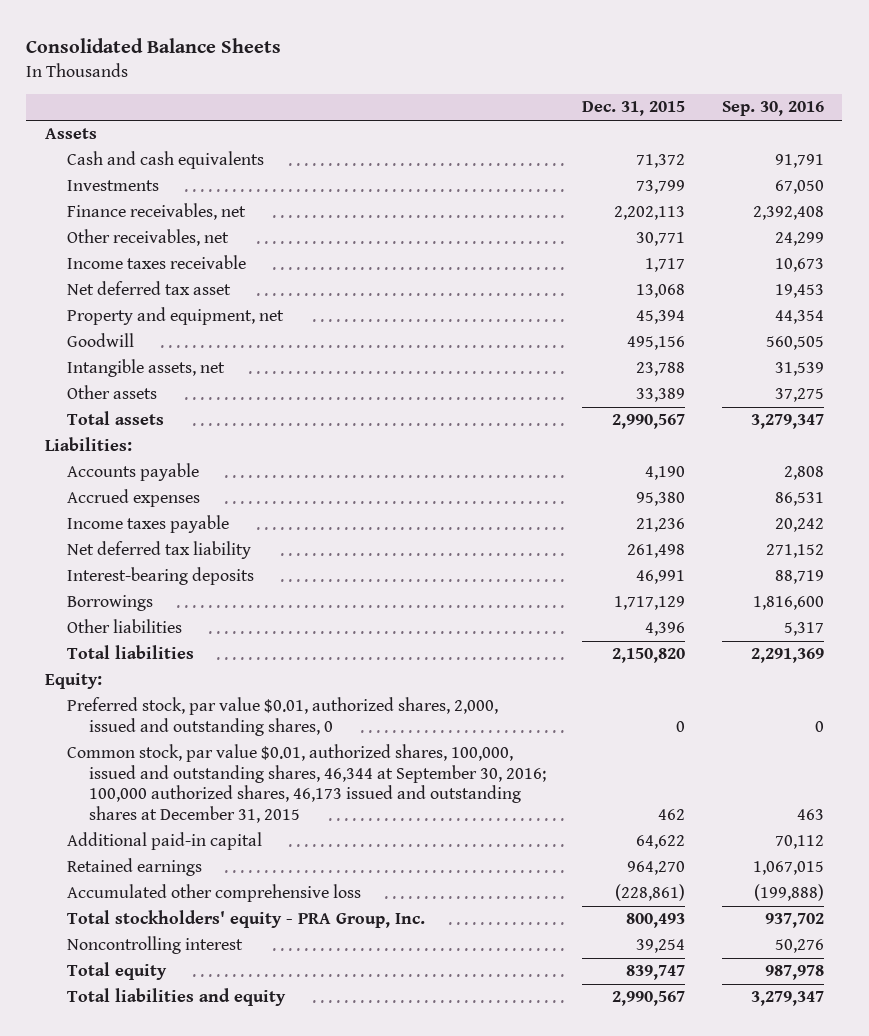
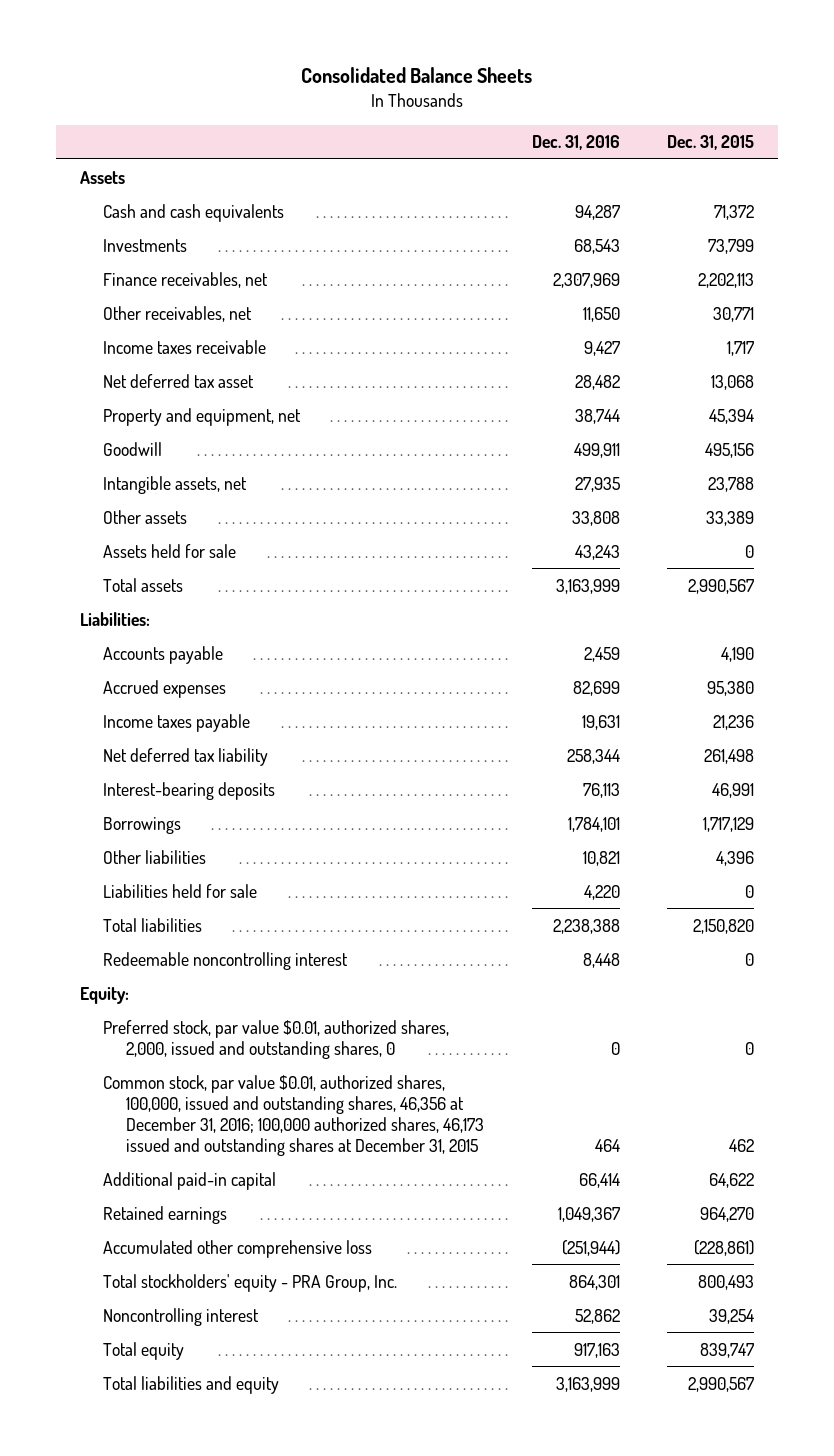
- | Dec. 31, 2015 | Sep. 30, 2016
+ | Dec. 31, 2016 | Dec. 31, 2015
+ Assets held for sale | 43,243 | 0
+ Liabilities held for sale | 4,220 | 0
+ Redeemable noncontrolling interest | 8,448 | 0
- Common stock, par value $0.01, authorized shares, 100,000, issued and outstanding shares, 46,344 at September 30, 2016; 100,000 authorized shares, 46,173 issued and outstanding shares at December 31, 2015 | 462 | 463
+ Common stock, par value $0.01, authorized shares, 100,000, issued and outstanding shares, 46,356 at December 31, 2016; 100,000 authorized shares, 46,173 issued and outstanding shares at December 31, 2015 | 464 | 462

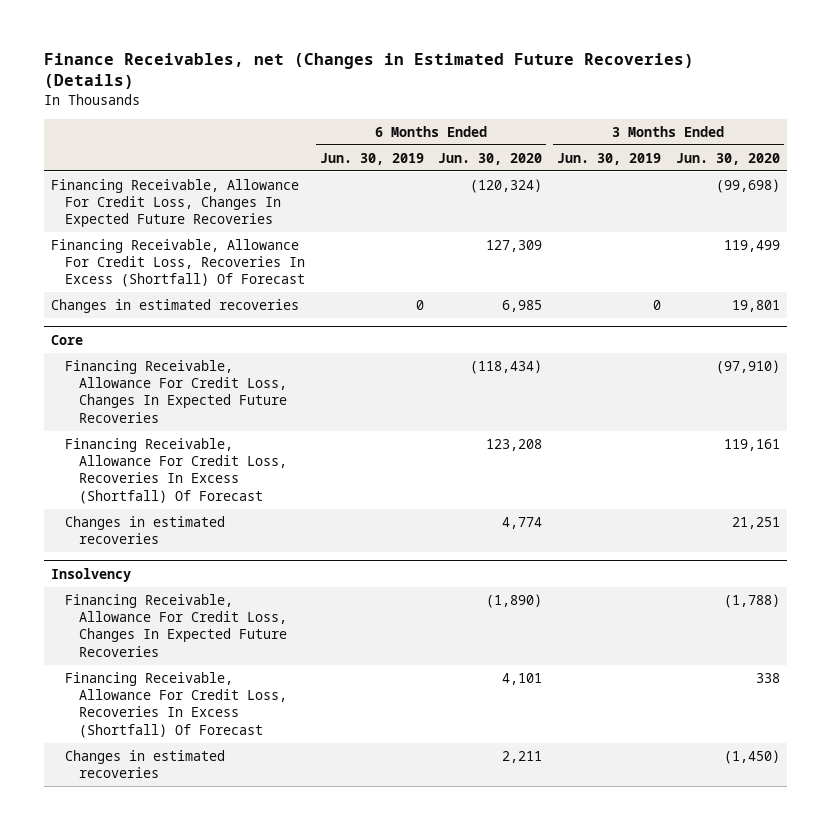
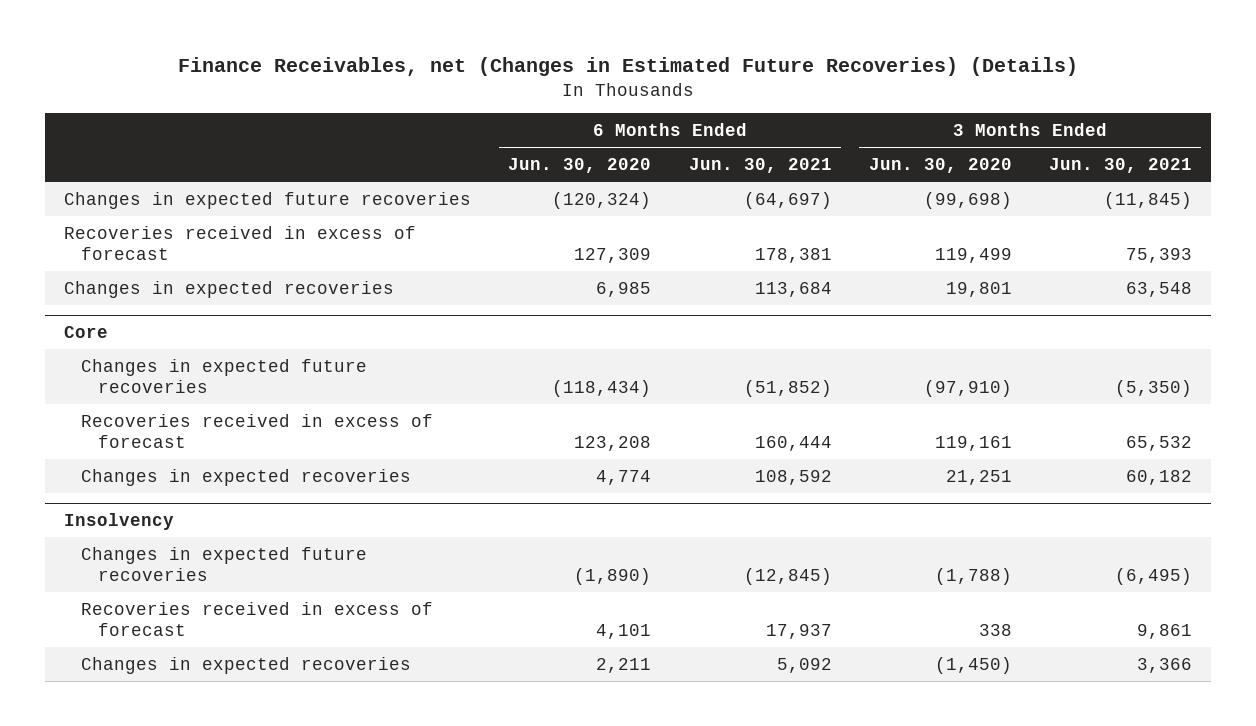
- | 6 Months Ended Jun. 30, 2019 | 6 Months Ended Jun. 30, 2020 | 3 Months Ended Jun. 30, 2019 | 3 Months Ended Jun. 30, 2020
+ | 6 Months Ended Jun. 30, 2020 | 6 Months Ended Jun. 30, 2021 | 3 Months Ended Jun. 30, 2020 | 3 Months Ended Jun. 30, 2021
- Financing Receivable, Allowance For Credit Loss, Changes In Expected Future Recoveries | | (120,324) | | (99,698)
- Financing Receivable, Allowance For Credit Loss, Recoveries In Excess (Shortfall) Of Forecast | | 127,309 | | 119,499
- Changes in estimated recoveries | 0 | 6,985 | 0 | 19,801
+ Changes in expected future recoveries | (120,324) | (64,697) | (99,698) | (11,845)
+ Recoveries received in excess of forecast | 127,309 | 178,381 | 119,499 | 75,393
+ Changes in expected recoveries | 6,985 | 113,684 | 19,801 | 63,548
@ Core
- Financing Receivable, Allowance For Credit Loss, Changes In Expected Future Recoveries | | (118,434) | | (97,910)
- Financing Receivable, Allowance For Credit Loss, Recoveries In Excess (Shortfall) Of Forecast | | 123,208 | | 119,161
- Changes in estimated recoveries | | 4,774 | | 21,251
+ Changes in expected future recoveries | (118,434) | (51,852) | (97,910) | (5,350)
+ Recoveries received in excess of forecast | 123,208 | 160,444 | 119,161 | 65,532
+ Changes in expected recoveries | 4,774 | 108,592 | 21,251 | 60,182
@ Insolvency
- Financing Receivable, Allowance For Credit Loss, Changes In Expected Future Recoveries | | (1,890) | | (1,788)
- Financing Receivable, Allowance For Credit Loss, Recoveries In Excess (Shortfall) Of Forecast | | 4,101 | | 338
- Changes in estimated recoveries | | 2,211 | | (1,450)
+ Changes in expected future recoveries | (1,890) | (12,845) | (1,788) | (6,495)
+ Recoveries received in excess of forecast | 4,101 | 17,937 | 338 | 9,861
+ Changes in expected recoveries | 2,211 | 5,092 | (1,450) | 3,366

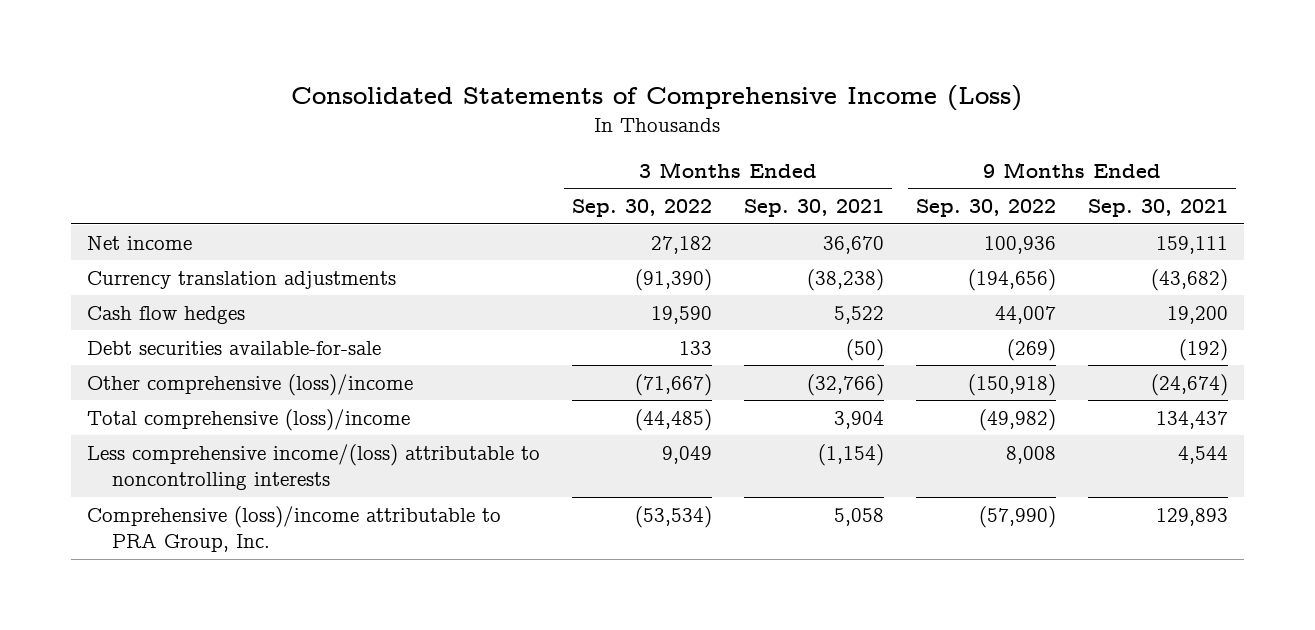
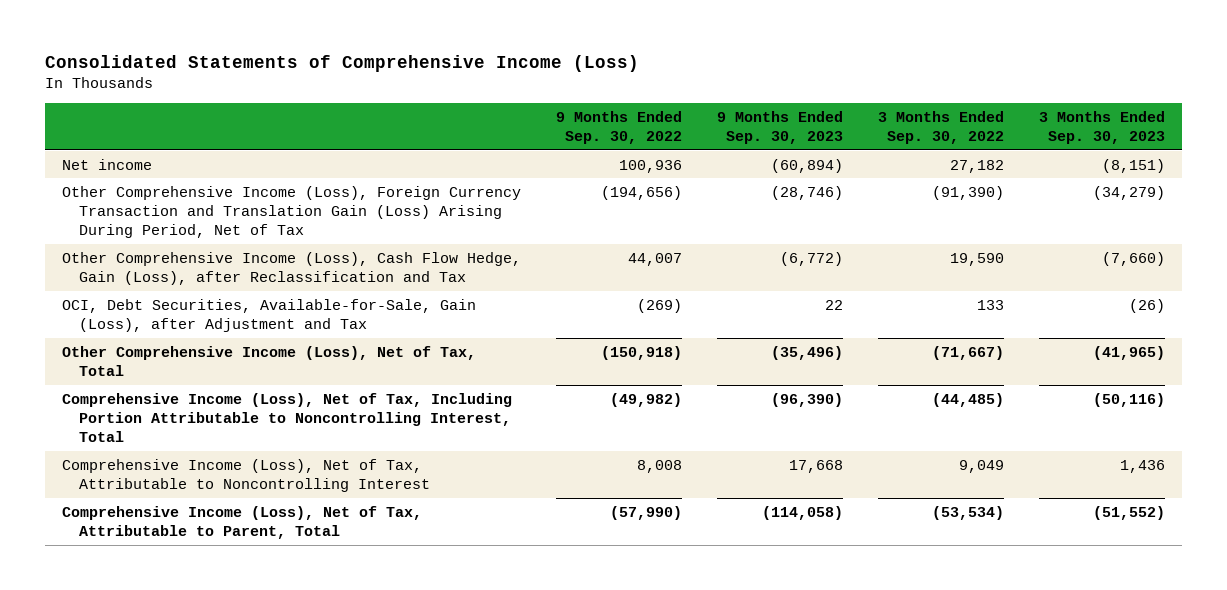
- | 3 Months Ended Sep. 30, 2022 | 3 Months Ended Sep. 30, 2021 | 9 Months Ended Sep. 30, 2022 | 9 Months Ended Sep. 30, 2021
+ | 9 Months Ended Sep. 30, 2022 | 9 Months Ended Sep. 30, 2023 | 3 Months Ended Sep. 30, 2022 | 3 Months Ended Sep. 30, 2023
- Currency translation adjustments | (91,390) | (38,238) | (194,656) | (43,682)
- Cash flow hedges | 19,590 | 5,522 | 44,007 | 19,200
- Debt securities available-for-sale | 133 | (50) | (269) | (192)
- Other comprehensive (loss)/income | (71,667) | (32,766) | (150,918) | (24,674)
- Total comprehensive (loss)/income | (44,485) | 3,904 | (49,982) | 134,437
- Less comprehensive income/(loss) attributable to noncontrolling interests | 9,049 | (1,154) | 8,008 | 4,544
- Comprehensive (loss)/income attributable to PRA Group, Inc. | (53,534) | 5,058 | (57,990) | 129,893
+ Other Comprehensive Income (Loss), Foreign Currency Transaction and Translation Gain (Loss) Arising During Period, Net of Tax | (194,656) | (28,746) | (91,390) | (34,279)
+ Other Comprehensive Income (Loss), Cash Flow Hedge, Gain (Loss), after Reclassification and Tax | 44,007 | (6,772) | 19,590 | (7,660)
+ OCI, Debt Securities, Available-for-Sale, Gain (Loss), after Adjustment and Tax | (269) | 22 | 133 | (26)
+ Other Comprehensive Income (Loss), Net of Tax, Total | (150,918) | (35,496) | (71,667) | (41,965)
+ Comprehensive Income (Loss), Net of Tax, Including Portion Attributable to Noncontrolling Interest, Total | (49,982) | (96,390) | (44,485) | (50,116)
+ Comprehensive Income (Loss), Net of Tax, Attributable to Noncontrolling Interest | 8,008 | 17,668 | 9,049 | 1,436
+ Comprehensive Income (Loss), Net of Tax, Attributable to Parent, Total | (57,990) | (114,058) | (53,534) | (51,552)

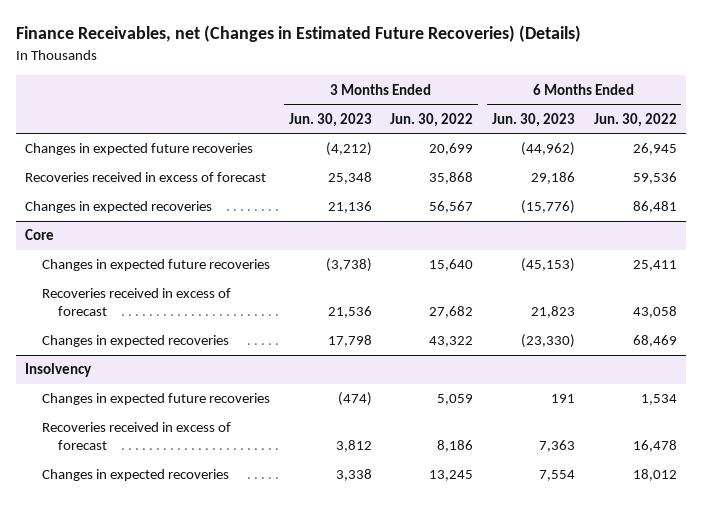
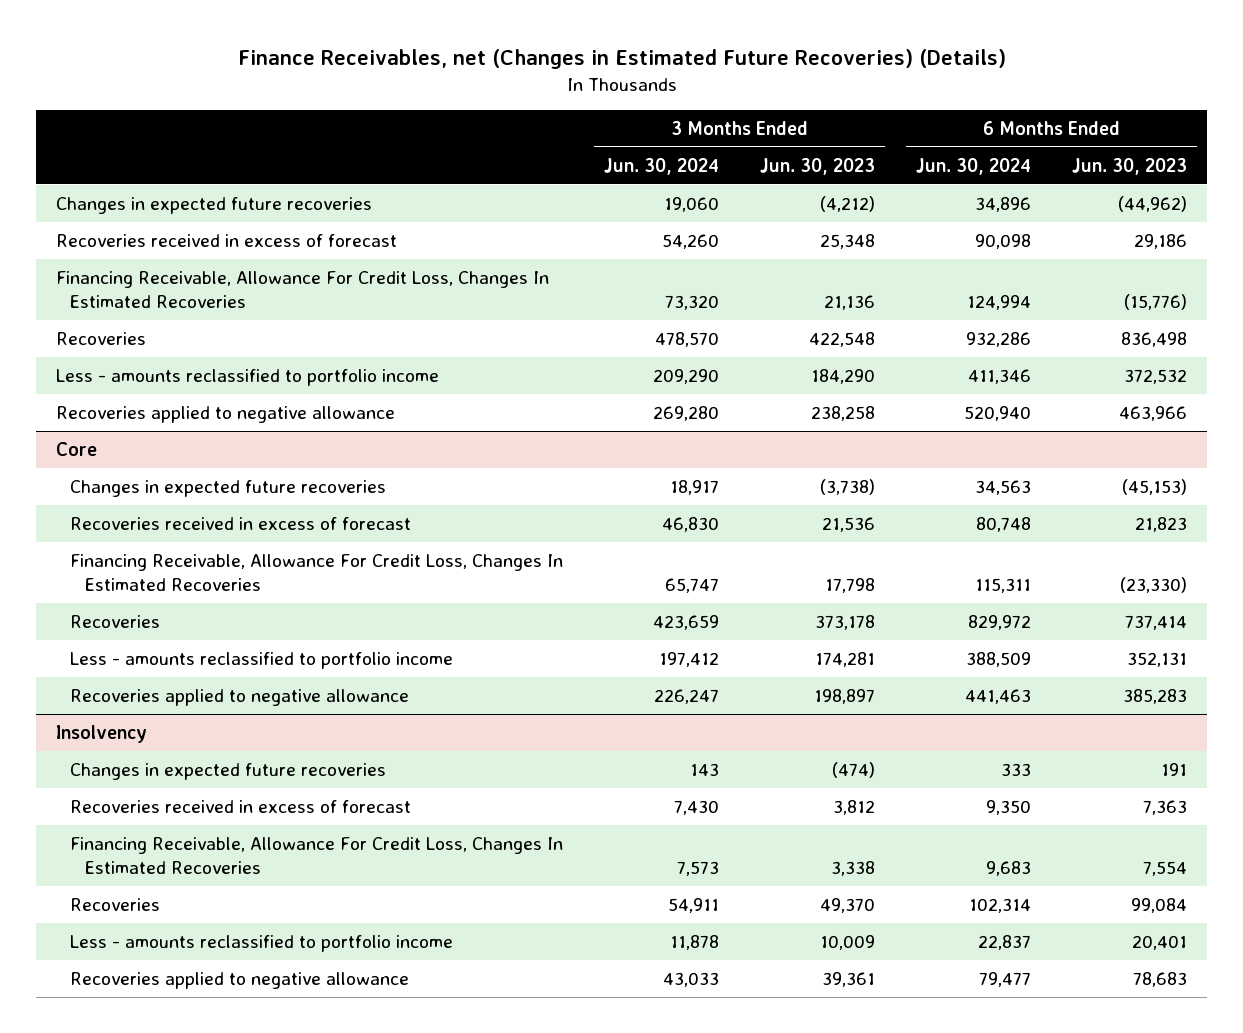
- | 3 Months Ended Jun. 30, 2023 | 3 Months Ended Jun. 30, 2022 | 6 Months Ended Jun. 30, 2023 | 6 Months Ended Jun. 30, 2022
+ | 3 Months Ended Jun. 30, 2024 | 3 Months Ended Jun. 30, 2023 | 6 Months Ended Jun. 30, 2024 | 6 Months Ended Jun. 30, 2023
- Changes in expected recoveries | 21,136 | 56,567 | (15,776) | 86,481
+ Financing Receivable, Allowance For Credit Loss, Changes In Estimated Recoveries | 73,320 | 21,136 | 124,994 | (15,776)
+ Recoveries | 478,570 | 422,548 | 932,286 | 836,498
+ Less - amounts reclassified to portfolio income | 209,290 | 184,290 | 411,346 | 372,532
+ Recoveries applied to negative allowance | 269,280 | 238,258 | 520,940 | 463,966
@ Core
- Changes in expected recoveries | 17,798 | 43,322 | (23,330) | 68,469
+ Financing Receivable, Allowance For Credit Loss, Changes In Estimated Recoveries | 65,747 | 17,798 | 115,311 | (23,330)
+ Recoveries | 423,659 | 373,178 | 829,972 | 737,414
+ Less - amounts reclassified to portfolio income | 197,412 | 174,281 | 388,509 | 352,131
+ Recoveries applied to negative allowance | 226,247 | 198,897 | 441,463 | 385,283
@ Insolvency
- Changes in expected recoveries | 3,338 | 13,245 | 7,554 | 18,012
+ Financing Receivable, Allowance For Credit Loss, Changes In Estimated Recoveries | 7,573 | 3,338 | 9,683 | 7,554
+ Recoveries | 54,911 | 49,370 | 102,314 | 99,084
+ Less - amounts reclassified to portfolio income | 11,878 | 10,009 | 22,837 | 20,401
+ Recoveries applied to negative allowance | 43,033 | 39,361 | 79,477 | 78,683

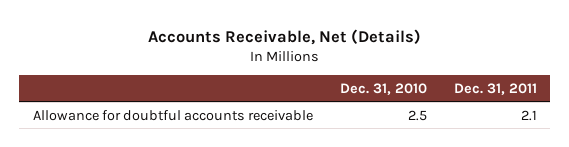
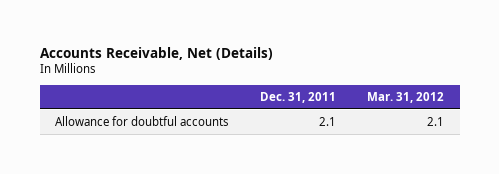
- | Dec. 31, 2010 | Dec. 31, 2011
+ | Dec. 31, 2011 | Mar. 31, 2012
- Allowance for doubtful accounts receivable | 2.5 | 2.1
+ Allowance for doubtful accounts | 2.1 | 2.1

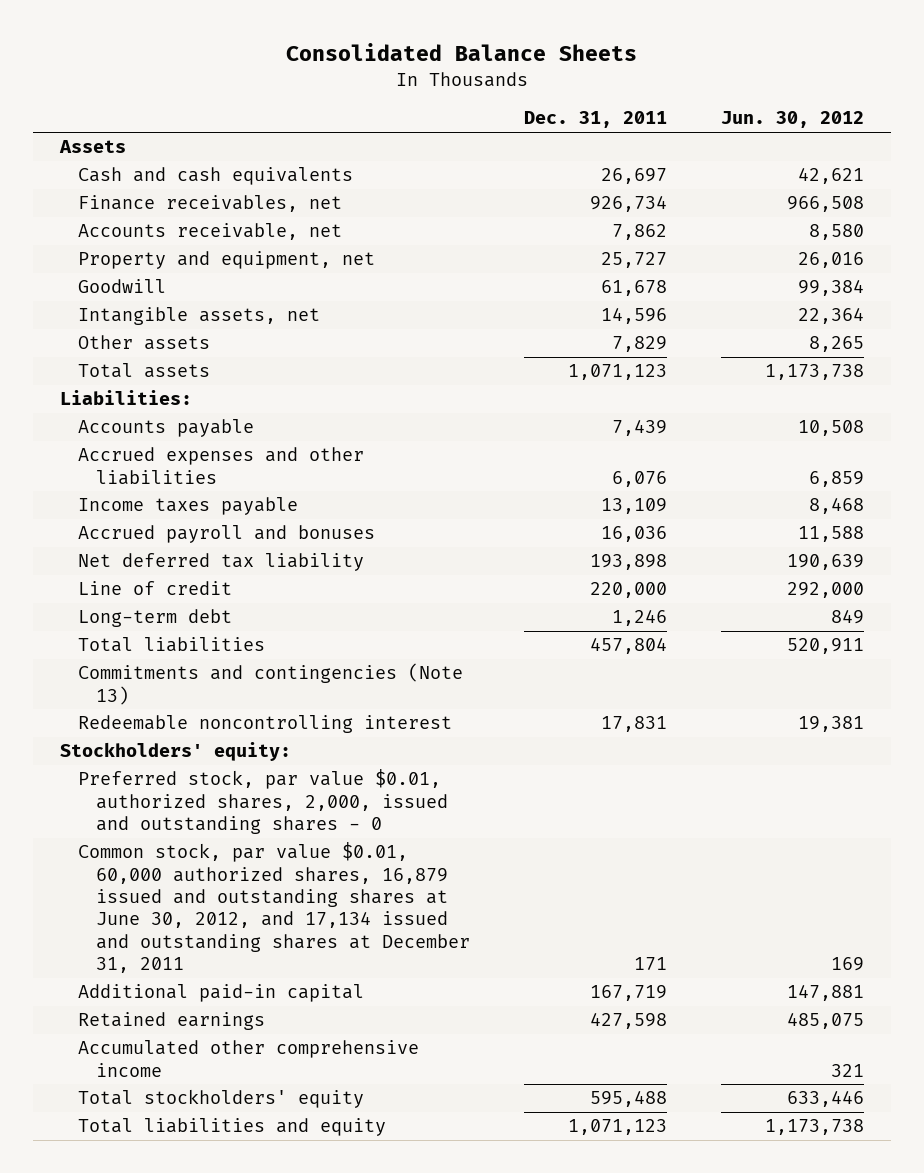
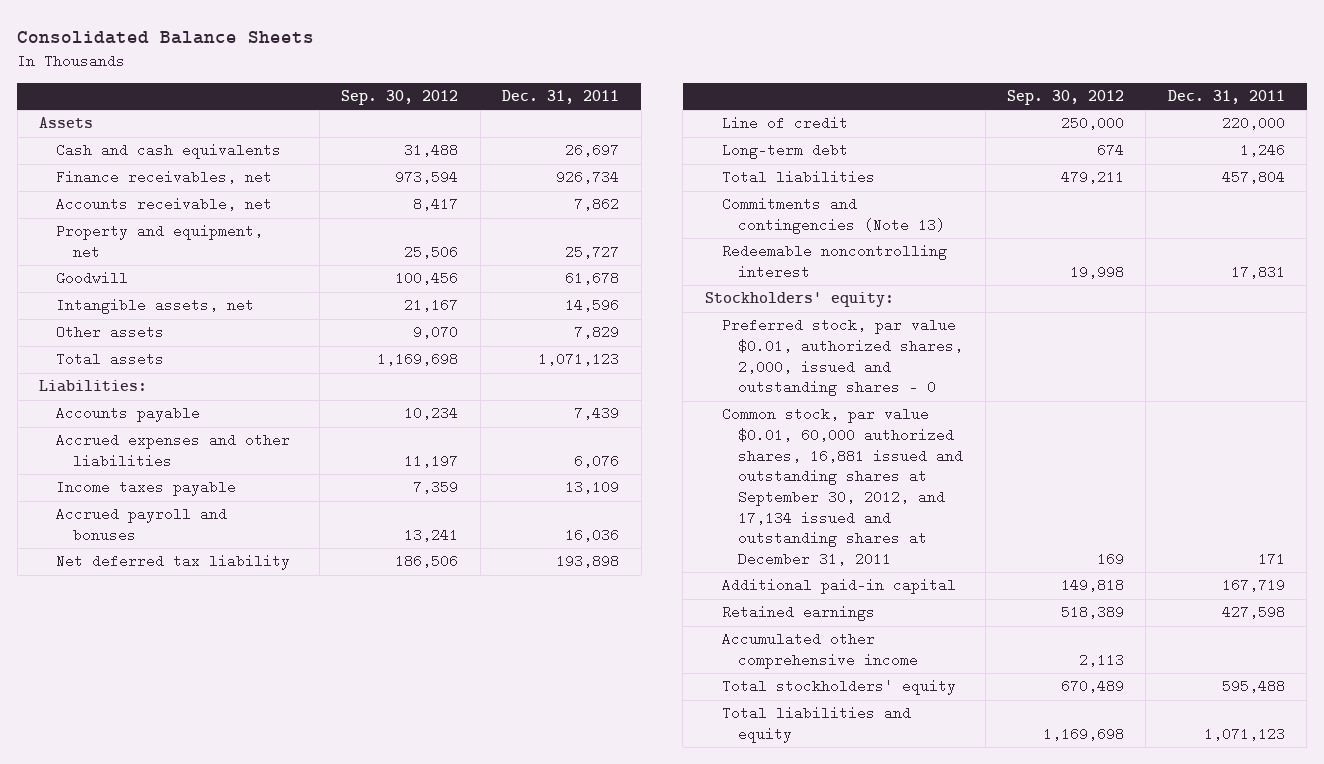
- | Dec. 31, 2011 | Jun. 30, 2012
+ | Sep. 30, 2012 | Dec. 31, 2011
- Common stock, par value $0.01, 60,000 authorized shares, 16,879 issued and outstanding shares at June 30, 2012, and 17,134 issued and outstanding shares at December 31, 2011 | 171 | 169
+ Common stock, par value $0.01, 60,000 authorized shares, 16,881 issued and outstanding shares at September 30, 2012, and 17,134 issued and outstanding shares at December 31, 2011 | 169 | 171

